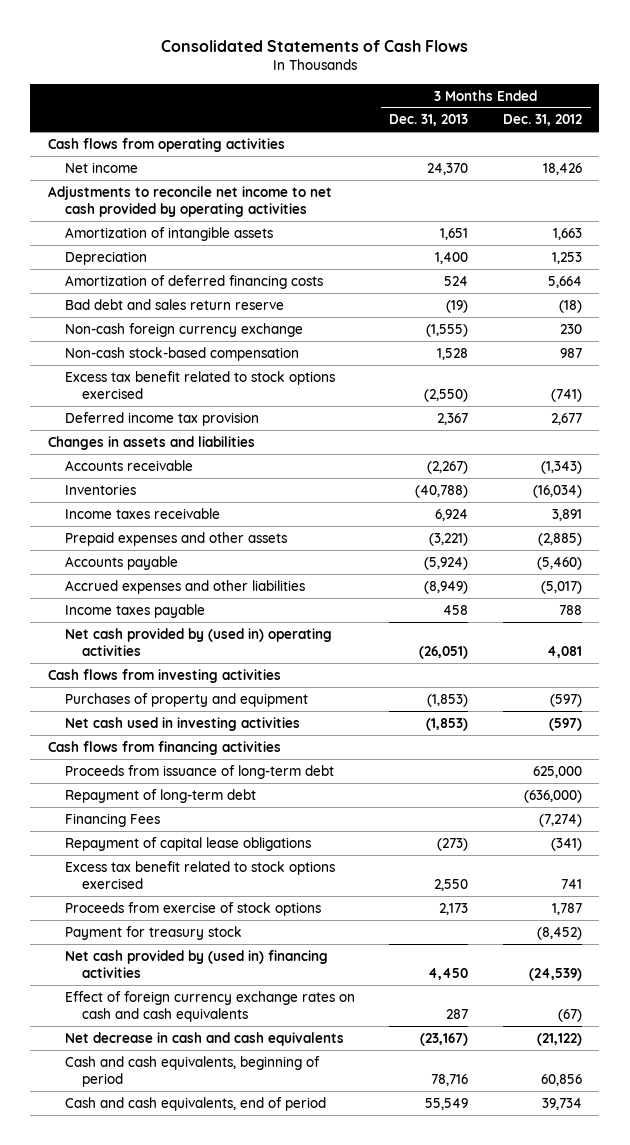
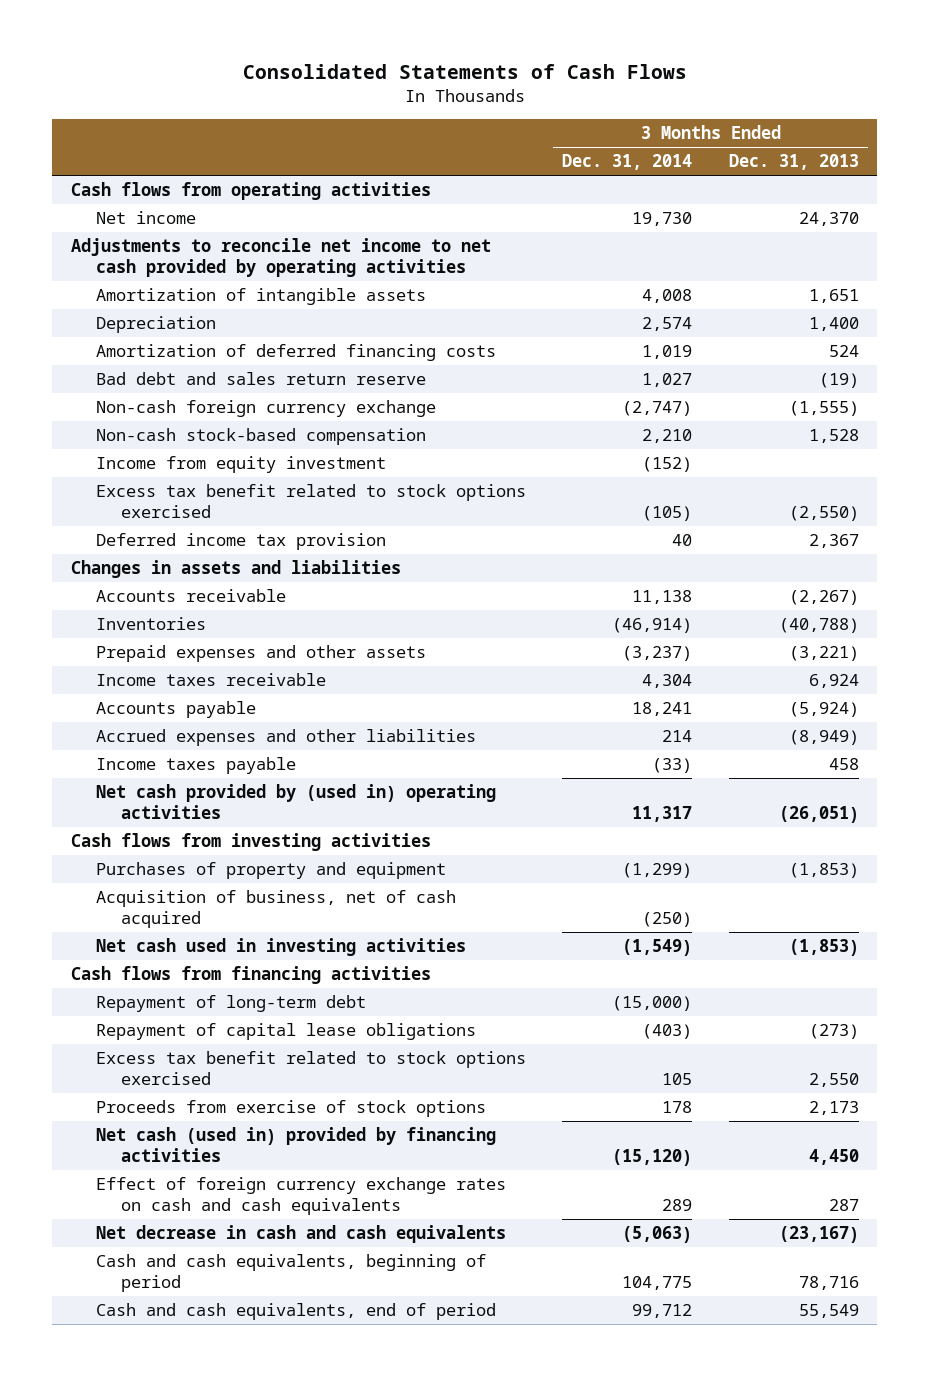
- | 3 Months Ended Dec. 31, 2013 | 3 Months Ended Dec. 31, 2012
+ | 3 Months Ended Dec. 31, 2014 | 3 Months Ended Dec. 31, 2013
+ Income from equity investment | (152) |
moved down: Income taxes receivable | 4,304 | 6,924
+ Acquisition of business, net of cash acquired | (250) |
- Proceeds from issuance of long-term debt | | 625,000
- Financing Fees | | (7,274)
- Payment for treasury stock | | (8,452)
- Net cash provided by (used in) financing activities | 4,450 | (24,539)
+ Net cash (used in) provided by financing activities | (15,120) | 4,450

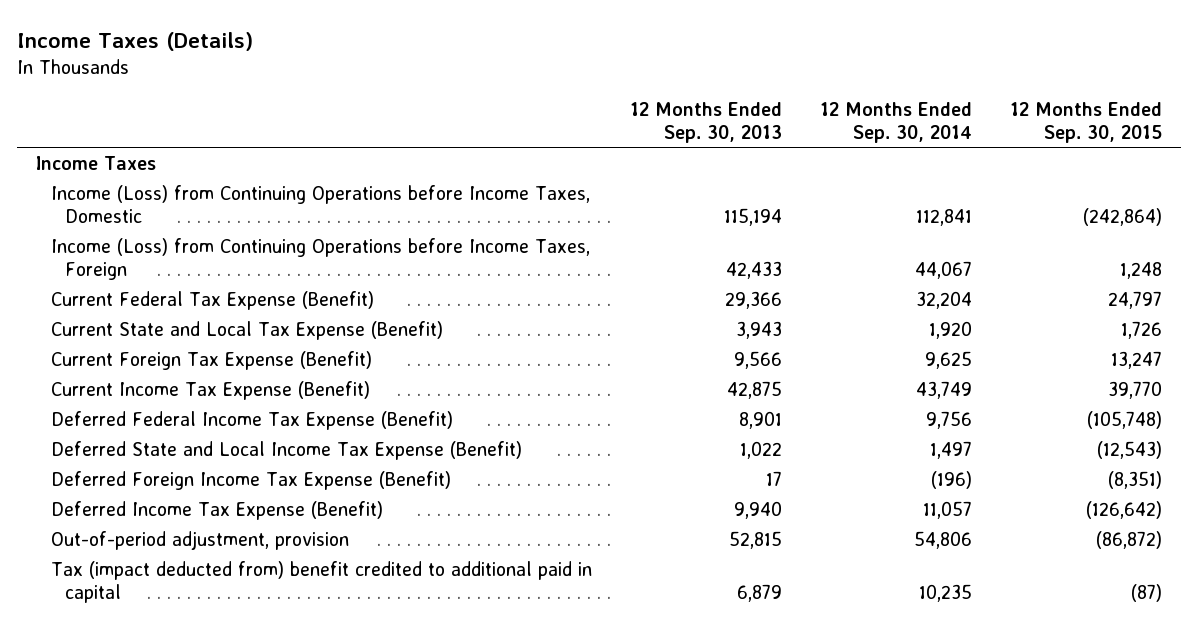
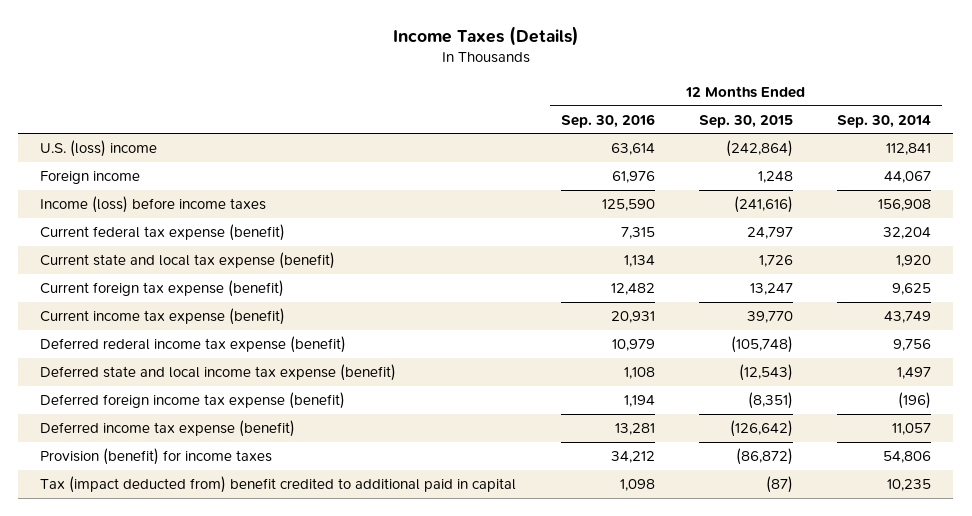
- | 12 Months Ended Sep. 30, 2013 | 12 Months Ended Sep. 30, 2014 | 12 Months Ended Sep. 30, 2015
+ | 12 Months Ended Sep. 30, 2016 | 12 Months Ended Sep. 30, 2015 | 12 Months Ended Sep. 30, 2014
- Income Taxes
- Income (Loss) from Continuing Operations before Income Taxes, Domestic | 115,194 | 112,841 | (242,864)
- Income (Loss) from Continuing Operations before Income Taxes, Foreign | 42,433 | 44,067 | 1,248
- Current Federal Tax Expense (Benefit) | 29,366 | 32,204 | 24,797
- Current State and Local Tax Expense (Benefit) | 3,943 | 1,920 | 1,726
- Current Foreign Tax Expense (Benefit) | 9,566 | 9,625 | 13,247
- Current Income Tax Expense (Benefit) | 42,875 | 43,749 | 39,770
- Deferred Federal Income Tax Expense (Benefit) | 8,901 | 9,756 | (105,748)
- Deferred State and Local Income Tax Expense (Benefit) | 1,022 | 1,497 | (12,543)
- Deferred Foreign Income Tax Expense (Benefit) | 17 | (196) | (8,351)
- Deferred Income Tax Expense (Benefit) | 9,940 | 11,057 | (126,642)
- Out-of-period adjustment, provision | 52,815 | 54,806 | (86,872)
+ U.S. (loss) income | 63,614 | (242,864) | 112,841
+ Foreign income | 61,976 | 1,248 | 44,067
+ Income (loss) before income taxes | 125,590 | (241,616) | 156,908
+ Current federal tax expense (benefit) | 7,315 | 24,797 | 32,204
+ Current state and local tax expense (benefit) | 1,134 | 1,726 | 1,920
+ Current foreign tax expense (benefit) | 12,482 | 13,247 | 9,625
+ Current income tax expense (benefit) | 20,931 | 39,770 | 43,749
+ Deferred rederal income tax expense (benefit) | 10,979 | (105,748) | 9,756
+ Deferred state and local income tax expense (benefit) | 1,108 | (12,543) | 1,497
+ Deferred foreign income tax expense (benefit) | 1,194 | (8,351) | (196)
+ Deferred income tax expense (benefit) | 13,281 | (126,642) | 11,057
+ Provision (benefit) for income taxes | 34,212 | (86,872) | 54,806

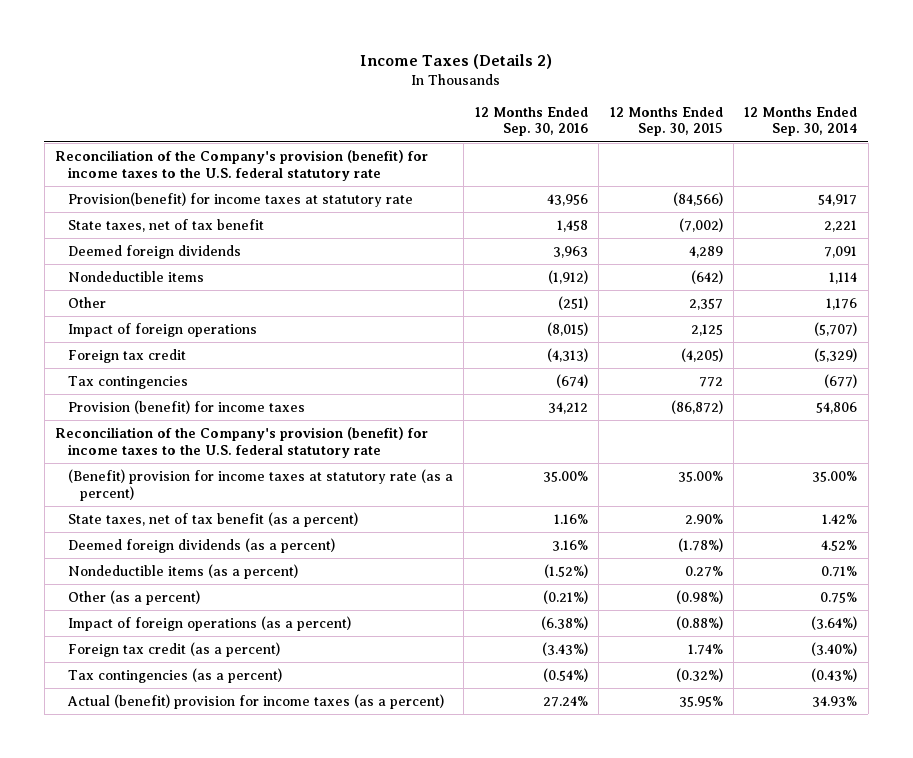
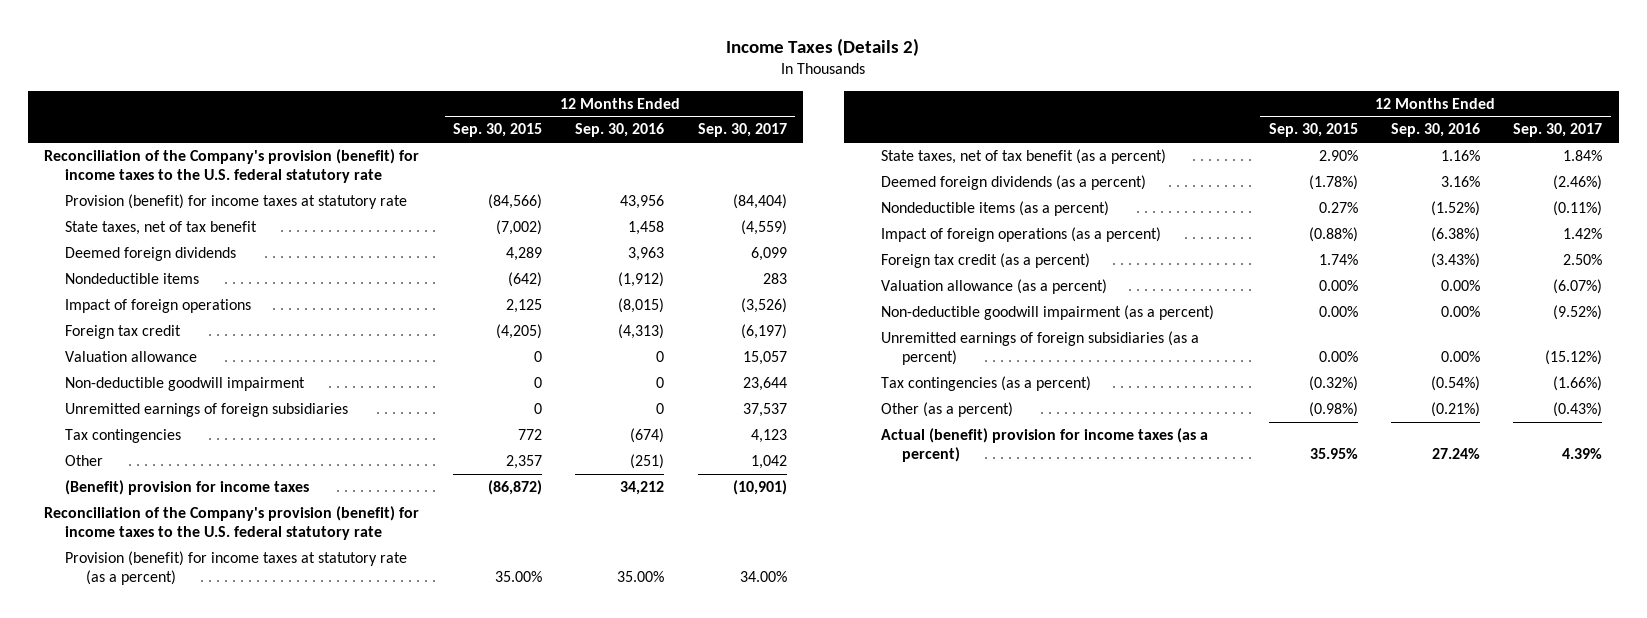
- | 12 Months Ended Sep. 30, 2016 | 12 Months Ended Sep. 30, 2015 | 12 Months Ended Sep. 30, 2014
+ | 12 Months Ended Sep. 30, 2015 | 12 Months Ended Sep. 30, 2016 | 12 Months Ended Sep. 30, 2017
- Provision(benefit) for income taxes at statutory rate | 43,956 | (84,566) | 54,917
+ Provision (benefit) for income taxes at statutory rate | (84,566) | 43,956 | (84,404)
+ Valuation allowance | 0 | 0 | 15,057
+ Non-deductible goodwill impairment | 0 | 0 | 23,644
+ Unremitted earnings of foreign subsidiaries | 0 | 0 | 37,537
- Provision (benefit) for income taxes | 34,212 | (86,872) | 54,806
moved down: Other | 2,357 | (251) | 1,042
+ (Benefit) provision for income taxes | (86,872) | 34,212 | (10,901)
- (Benefit) provision for income taxes at statutory rate (as a percent) | 35.00% | 35.00% | 35.00%
+ Provision (benefit) for income taxes at statutory rate (as a percent) | 35.00% | 35.00% | 34.00%
+ Valuation allowance (as a percent) | 0.00% | 0.00% | (6.07%)
+ Non-deductible goodwill impairment (as a percent) | 0.00% | 0.00% | (9.52%)
+ Unremitted earnings of foreign subsidiaries (as a percent) | 0.00% | 0.00% | (15.12%)
moved down: Other (as a percent) | (0.98%) | (0.21%) | (0.43%)

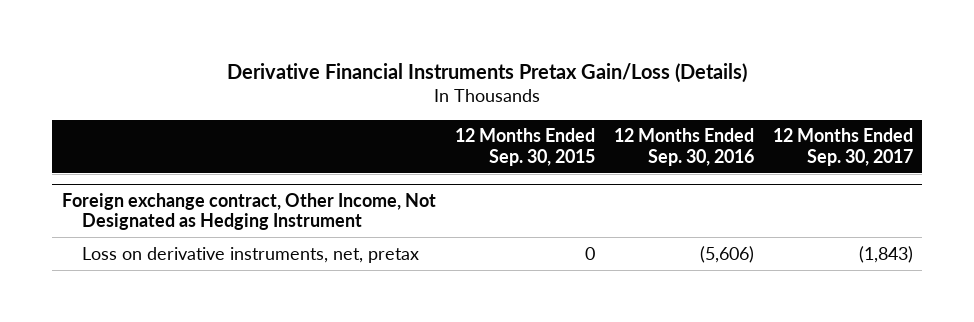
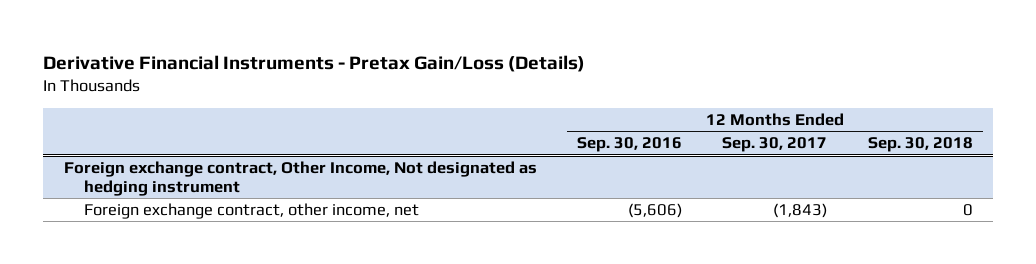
- Derivative Financial Instruments Pretax Gain/Loss (Details)
+ Derivative Financial Instruments - Pretax Gain/Loss (Details)
- | 12 Months Ended Sep. 30, 2015 | 12 Months Ended Sep. 30, 2016 | 12 Months Ended Sep. 30, 2017
+ | 12 Months Ended Sep. 30, 2016 | 12 Months Ended Sep. 30, 2017 | 12 Months Ended Sep. 30, 2018
- Foreign exchange contract, Other Income, Not Designated as Hedging Instrument
- Loss on derivative instruments, net, pretax | 0 | (5,606) | (1,843)
+ Foreign exchange contract, Other Income, Not designated as hedging instrument
+ Foreign exchange contract, other income, net | (5,606) | (1,843) | 0

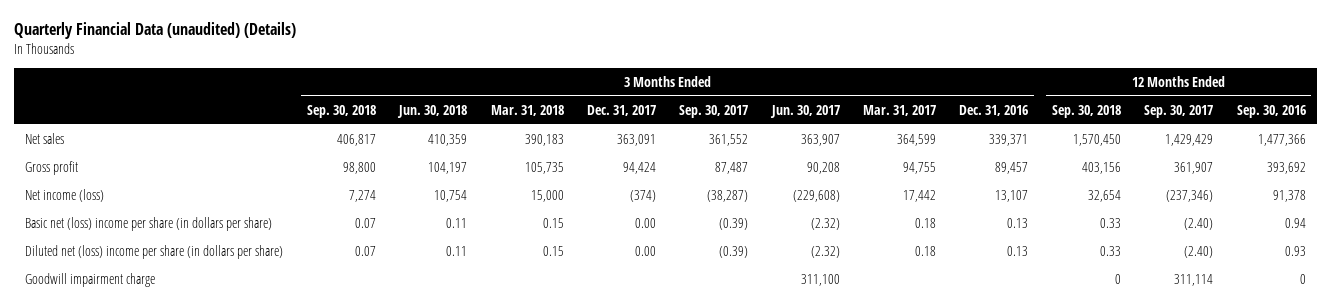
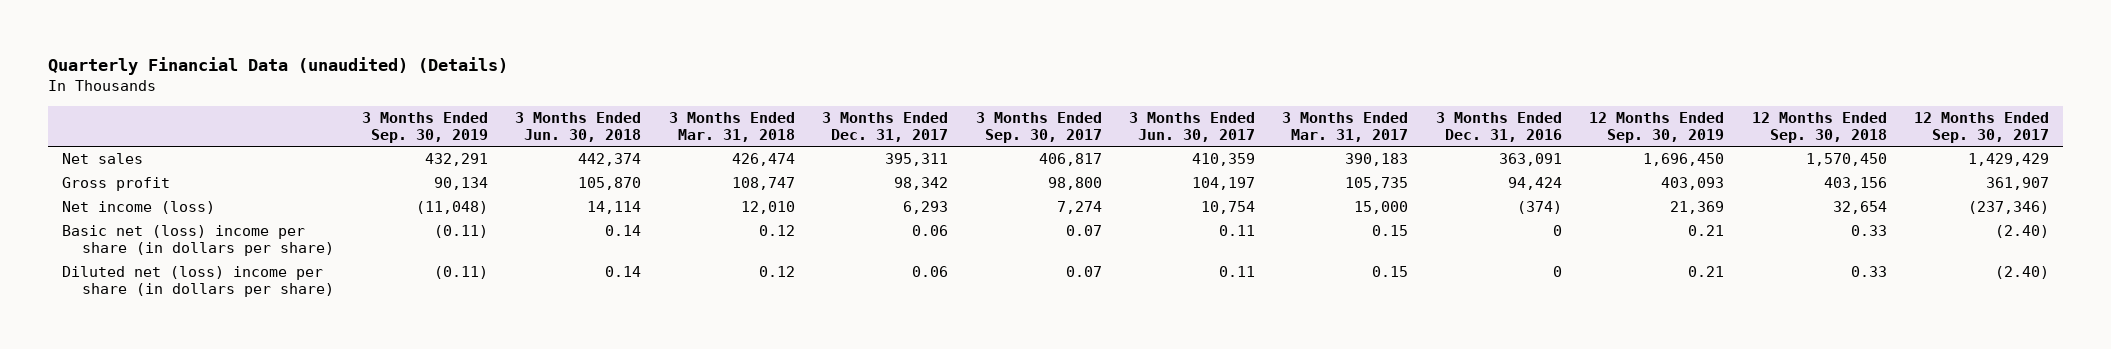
- | 3 Months Ended Sep. 30, 2018 | 3 Months Ended Jun. 30, 2018 | 3 Months Ended Mar. 31, 2018 | 3 Months Ended Dec. 31, 2017 | 3 Months Ended Sep. 30, 2017 | 3 Months Ended Jun. 30, 2017 | 3 Months Ended Mar. 31, 2017 | 3 Months Ended Dec. 31, 2016 | 12 Months Ended Sep. 30, 2018 | 12 Months Ended Sep. 30, 2017 | 12 Months Ended Sep. 30, 2016
+ | 3 Months Ended Sep. 30, 2019 | 3 Months Ended Jun. 30, 2018 | 3 Months Ended Mar. 31, 2018 | 3 Months Ended Dec. 31, 2017 | 3 Months Ended Sep. 30, 2017 | 3 Months Ended Jun. 30, 2017 | 3 Months Ended Mar. 31, 2017 | 3 Months Ended Dec. 31, 2016 | 12 Months Ended Sep. 30, 2019 | 12 Months Ended Sep. 30, 2018 | 12 Months Ended Sep. 30, 2017
- Net sales | 406,817 | 410,359 | 390,183 | 363,091 | 361,552 | 363,907 | 364,599 | 339,371 | 1,570,450 | 1,429,429 | 1,477,366
- Gross profit | 98,800 | 104,197 | 105,735 | 94,424 | 87,487 | 90,208 | 94,755 | 89,457 | 403,156 | 361,907 | 393,692
- Net income (loss) | 7,274 | 10,754 | 15,000 | (374) | (38,287) | (229,608) | 17,442 | 13,107 | 32,654 | (237,346) | 91,378
- Basic net (loss) income per share (in dollars per share) | 0.07 | 0.11 | 0.15 | 0.00 | (0.39) | (2.32) | 0.18 | 0.13 | 0.33 | (2.40) | 0.94
- Diluted net (loss) income per share (in dollars per share) | 0.07 | 0.11 | 0.15 | 0.00 | (0.39) | (2.32) | 0.18 | 0.13 | 0.33 | (2.40) | 0.93
- Goodwill impairment charge | | | | | | 311,100 | | | 0 | 311,114 | 0
+ Net sales | 432,291 | 442,374 | 426,474 | 395,311 | 406,817 | 410,359 | 390,183 | 363,091 | 1,696,450 | 1,570,450 | 1,429,429
+ Gross profit | 90,134 | 105,870 | 108,747 | 98,342 | 98,800 | 104,197 | 105,735 | 94,424 | 403,093 | 403,156 | 361,907
+ Net income (loss) | (11,048) | 14,114 | 12,010 | 6,293 | 7,274 | 10,754 | 15,000 | (374) | 21,369 | 32,654 | (237,346)
+ Basic net (loss) income per share (in dollars per share) | (0.11) | 0.14 | 0.12 | 0.06 | 0.07 | 0.11 | 0.15 | 0 | 0.21 | 0.33 | (2.40)
+ Diluted net (loss) income per share (in dollars per share) | (0.11) | 0.14 | 0.12 | 0.06 | 0.07 | 0.11 | 0.15 | 0 | 0.21 | 0.33 | (2.40)

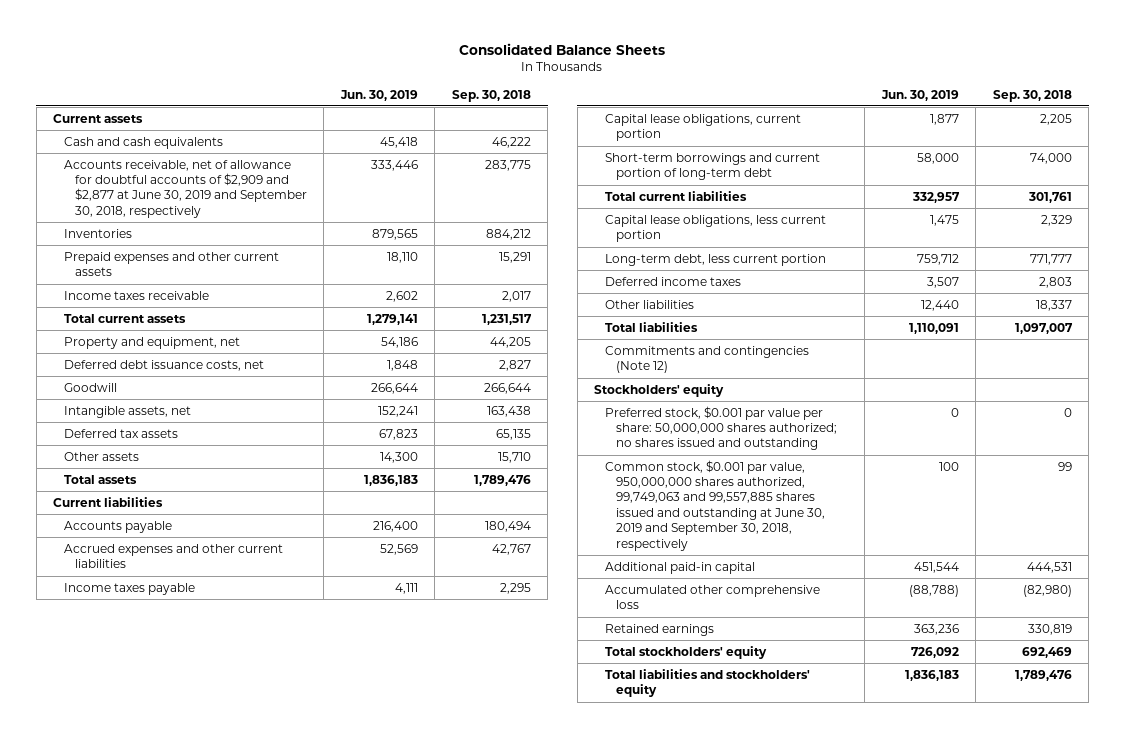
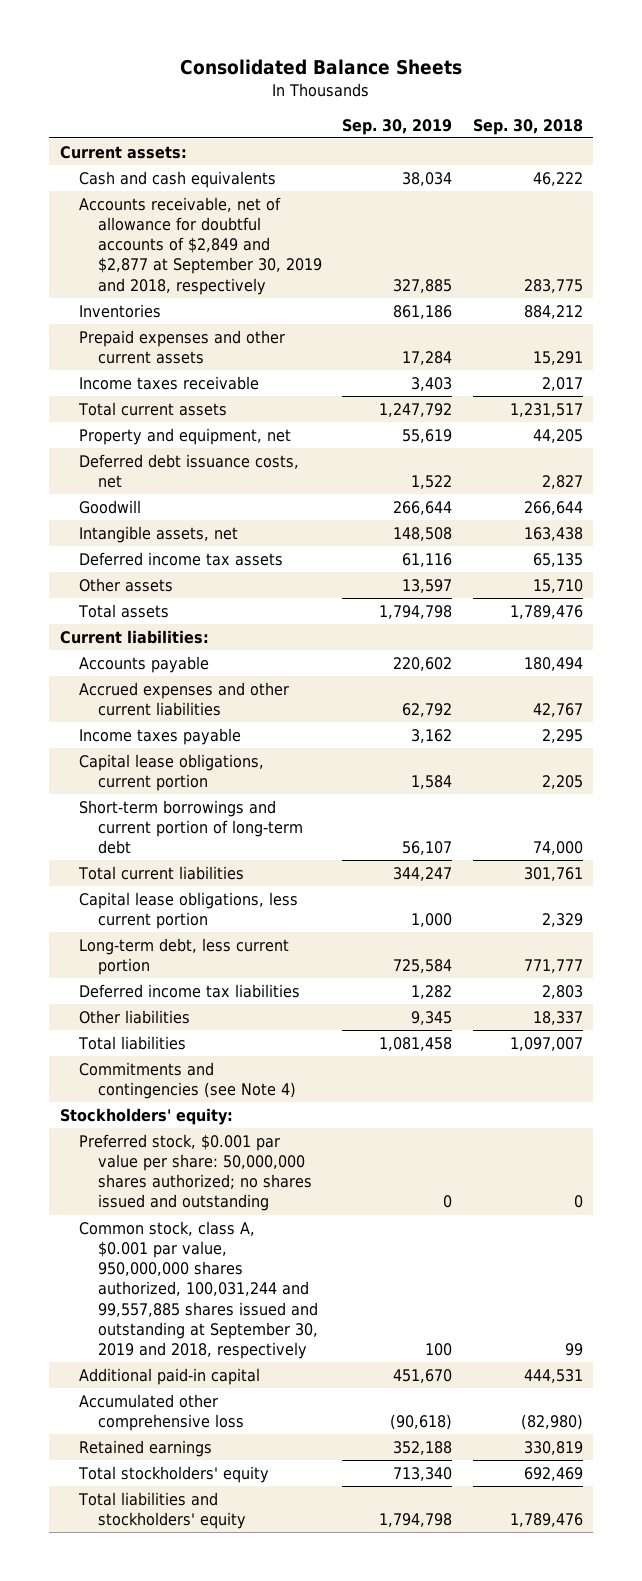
- | Jun. 30, 2019 | Sep. 30, 2018
+ | Sep. 30, 2019 | Sep. 30, 2018
- Current assets
+ Current assets:
- Accounts receivable, net of allowance for doubtful accounts of $2,909 and $2,877 at June 30, 2019 and September 30, 2018, respectively | 333,446 | 283,775
+ Accounts receivable, net of allowance for doubtful accounts of $2,849 and $2,877 at September 30, 2019 and 2018, respectively | 327,885 | 283,775
- Deferred tax assets | 67,823 | 65,135
+ Deferred income tax assets | 61,116 | 65,135
- Current liabilities
+ Current liabilities:
- Deferred income taxes | 3,507 | 2,803
+ Deferred income tax liabilities | 1,282 | 2,803
- Commitments and contingencies (Note 12)
- Stockholders' equity
+ Commitments and contingencies (see Note 4)
+ Stockholders' equity:
- Common stock, $0.001 par value, 950,000,000 shares authorized, 99,749,063 and 99,557,885 shares issued and outstanding at June 30, 2019 and September 30, 2018, respectively | 100 | 99
+ Common stock, class A, $0.001 par value, 950,000,000 shares authorized, 100,031,244 and 99,557,885 shares issued and outstanding at September 30, 2019 and 2018, respectively | 100 | 99

